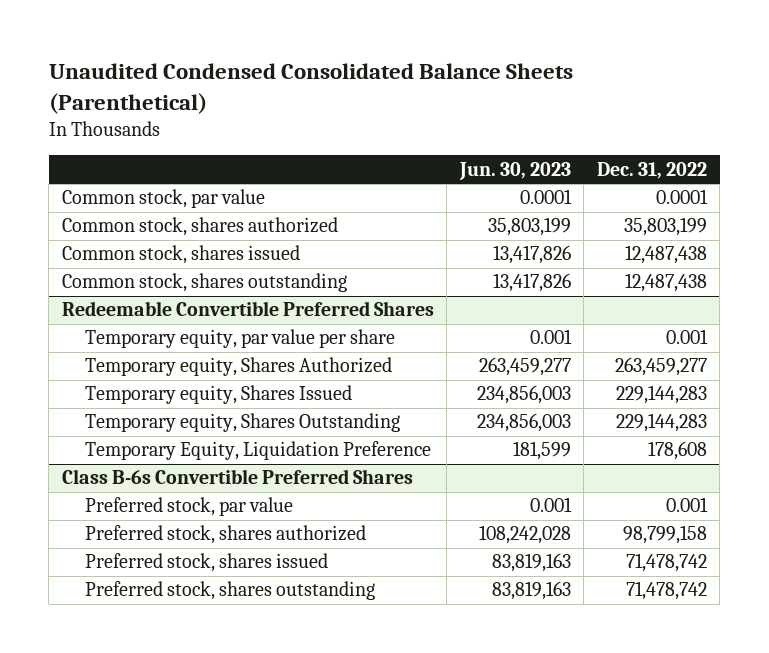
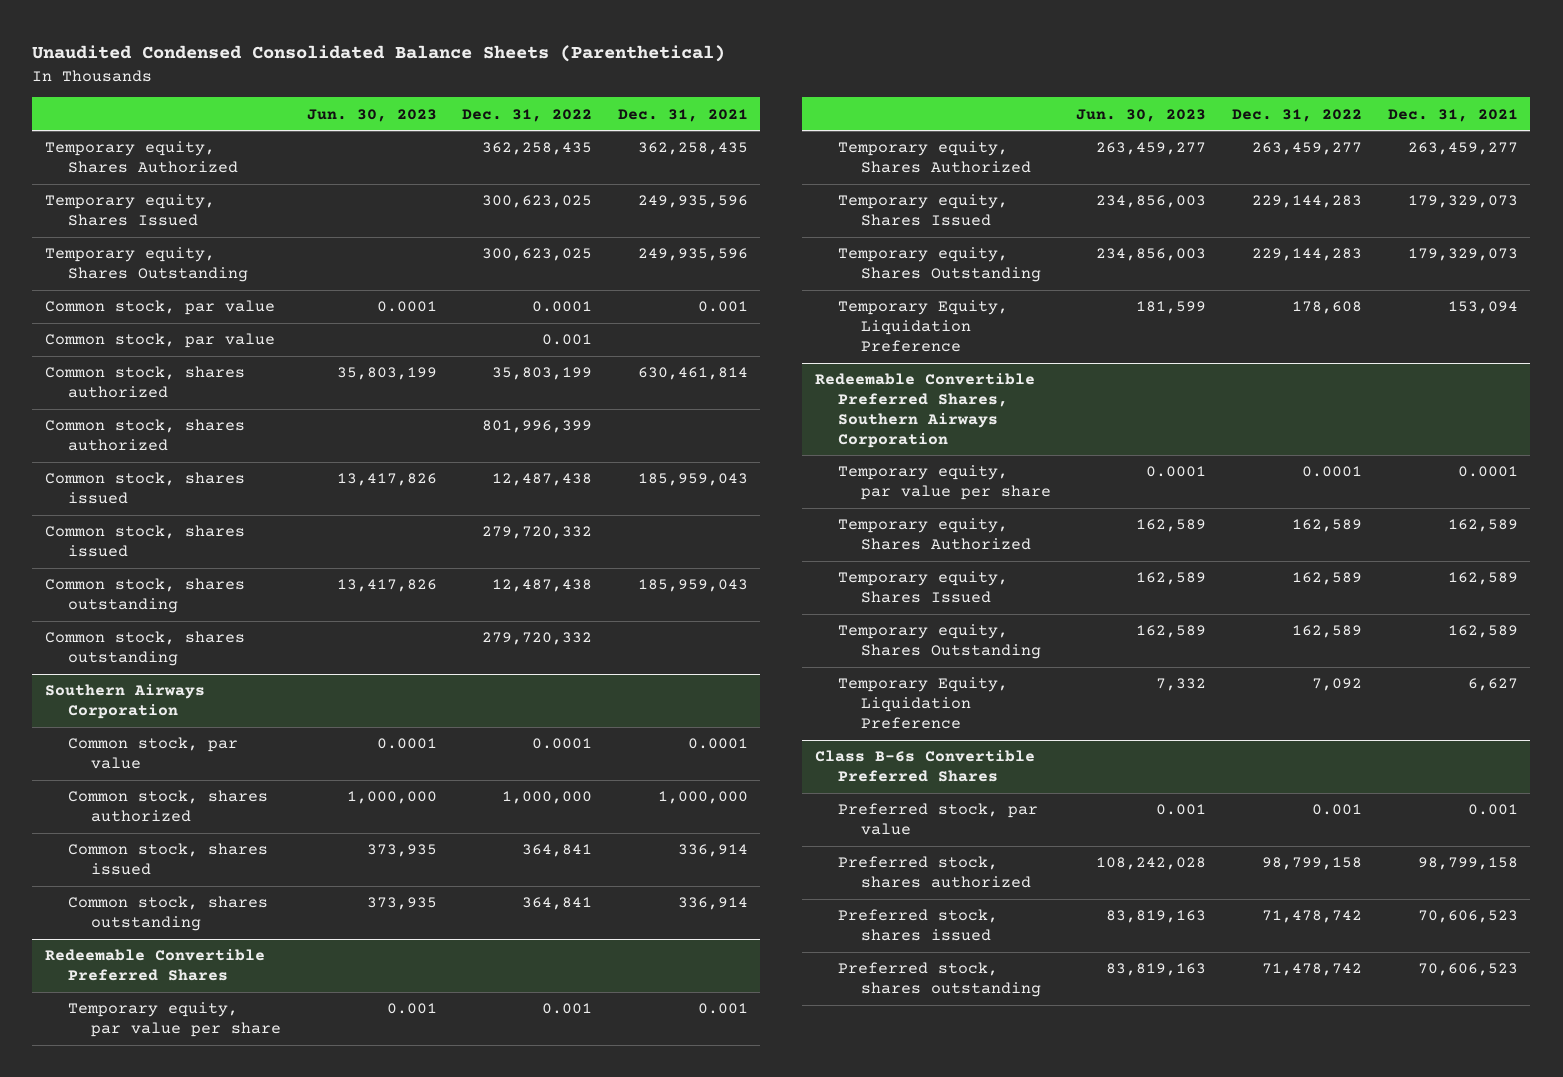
- | Jun. 30, 2023 | Dec. 31, 2022
+ | Jun. 30, 2023 | Dec. 31, 2022 | Dec. 31, 2021
+ Temporary equity, Shares Authorized | | 362,258,435 | 362,258,435
+ Temporary equity, Shares Issued | | 300,623,025 | 249,935,596
+ Temporary equity, Shares Outstanding | | 300,623,025 | 249,935,596
+ Common stock, par value | | 0.001 |
+ Common stock, shares authorized | | 801,996,399 |
+ Common stock, shares issued | | 279,720,332 |
+ Common stock, shares outstanding | | 279,720,332 |
+ Southern Airways Corporation
+ Common stock, par value | 0.0001 | 0.0001 | 0.0001
+ Common stock, shares authorized | 1,000,000 | 1,000,000 | 1,000,000
+ Common stock, shares issued | 373,935 | 364,841 | 336,914
+ Common stock, shares outstanding | 373,935 | 364,841 | 336,914
+ Redeemable Convertible Preferred Shares, Southern Airways Corporation
+ Temporary equity, par value per share | 0.0001 | 0.0001 | 0.0001
+ Temporary equity, Shares Authorized | 162,589 | 162,589 | 162,589
+ Temporary equity, Shares Issued | 162,589 | 162,589 | 162,589
+ Temporary equity, Shares Outstanding | 162,589 | 162,589 | 162,589
+ Temporary Equity, Liquidation Preference | 7,332 | 7,092 | 6,627

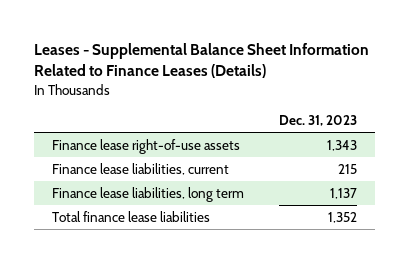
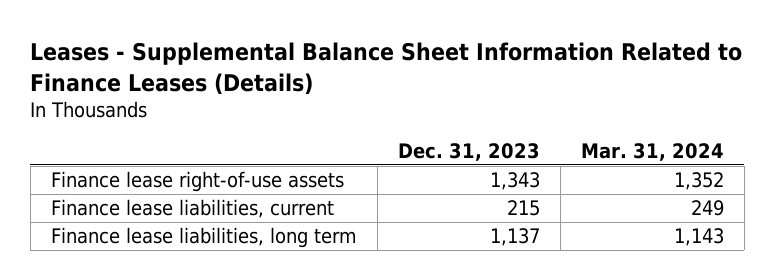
- | Dec. 31, 2023
+ | Dec. 31, 2023 | Mar. 31, 2024
- Total finance lease liabilities | 1,352

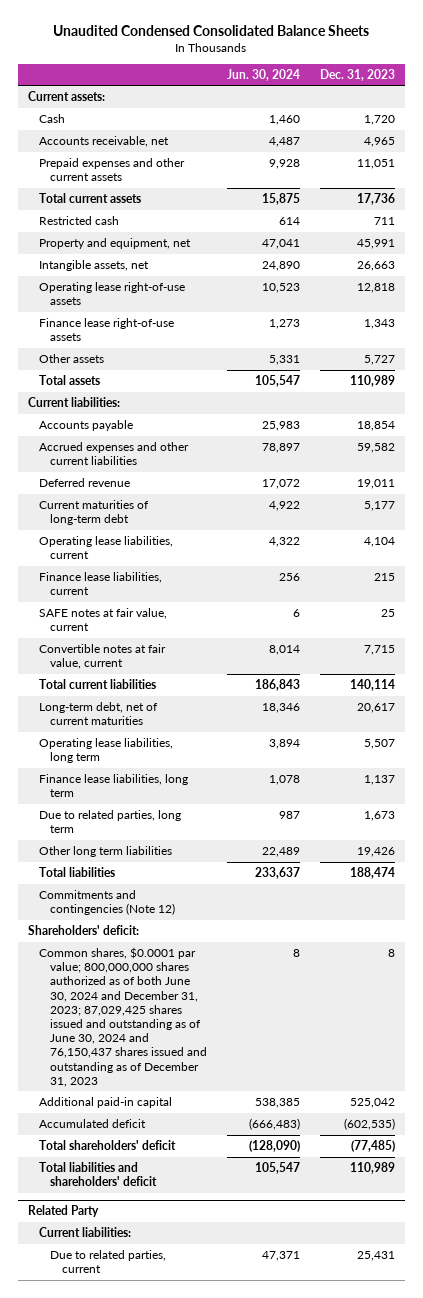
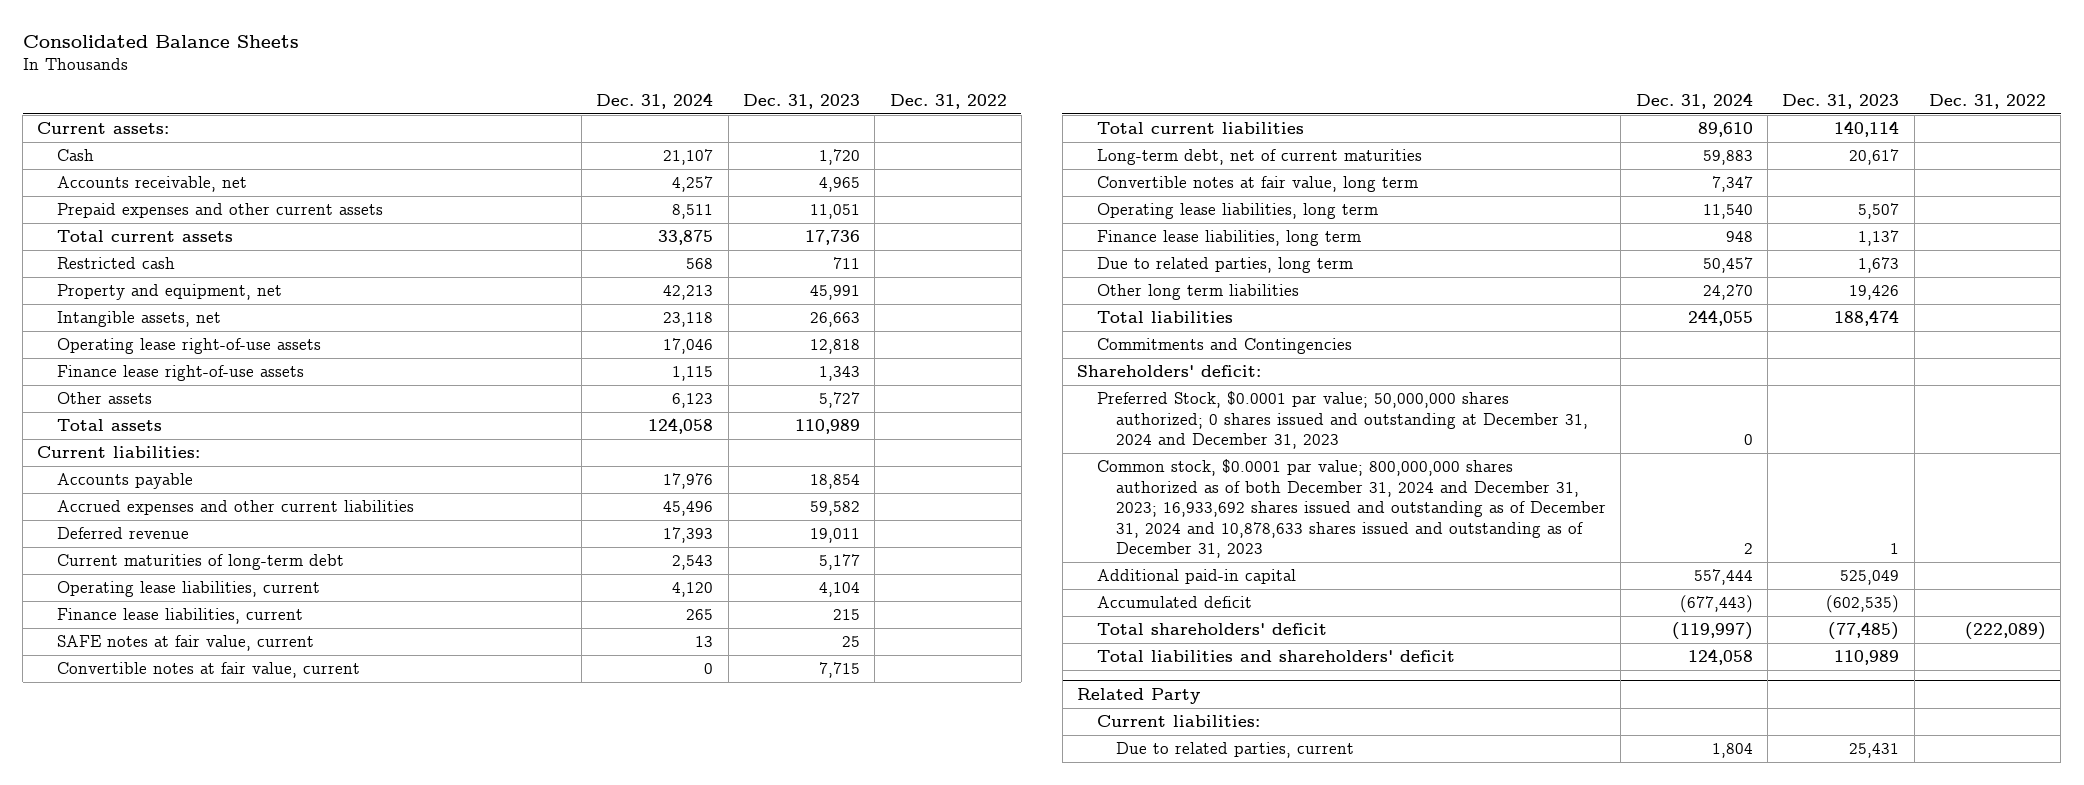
- Unaudited Condensed Consolidated Balance Sheets
+ Consolidated Balance Sheets
- | Jun. 30, 2024 | Dec. 31, 2023
+ | Dec. 31, 2024 | Dec. 31, 2023 | Dec. 31, 2022
+ Convertible notes at fair value, long term | 7,347 | |
- Commitments and contingencies (Note 12)
+ Commitments and Contingencies
- Common shares, $0.0001 par value; 800,000,000 shares authorized as of both June 30, 2024 and December 31, 2023; 87,029,425 shares issued and outstanding as of June 30, 2024 and 76,150,437 shares issued and outstanding as of December 31, 2023 | 8 | 8
- Additional paid-in capital | 538,385 | 525,042
+ Preferred Stock, $0.0001 par value; 50,000,000 shares authorized; 0 shares issued and outstanding at December 31, 2024 and December 31, 2023 | 0 | |
+ Common stock, $0.0001 par value; 800,000,000 shares authorized as of both December 31, 2024 and December 31, 2023; 16,933,692 shares issued and outstanding as of December 31, 2024 and 10,878,633 shares issued and outstanding as of December 31, 2023 | 2 | 1 |
+ Additional paid-in capital | 557,444 | 525,049 |

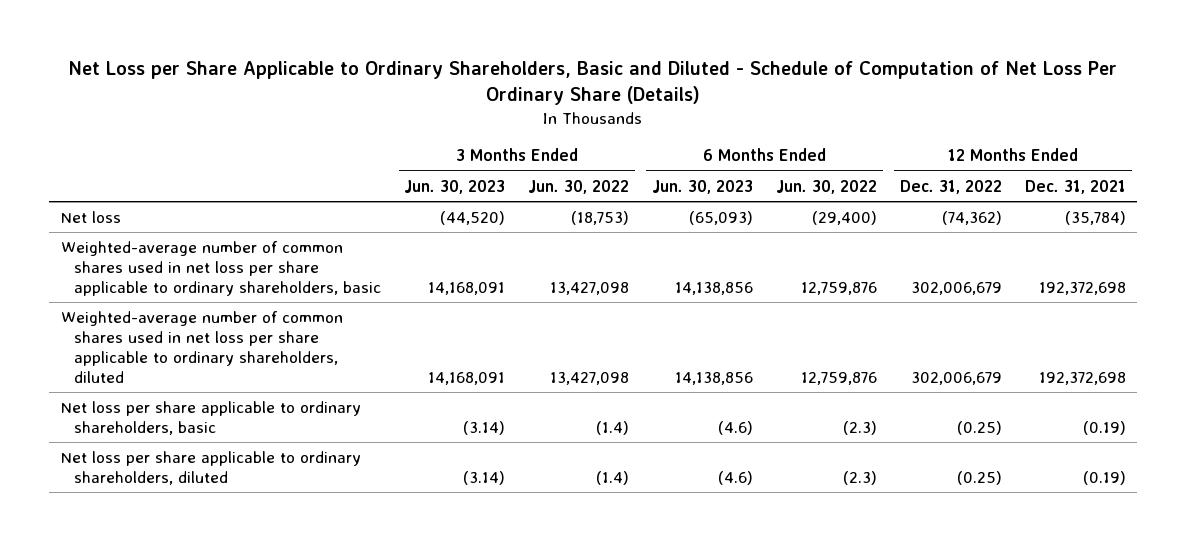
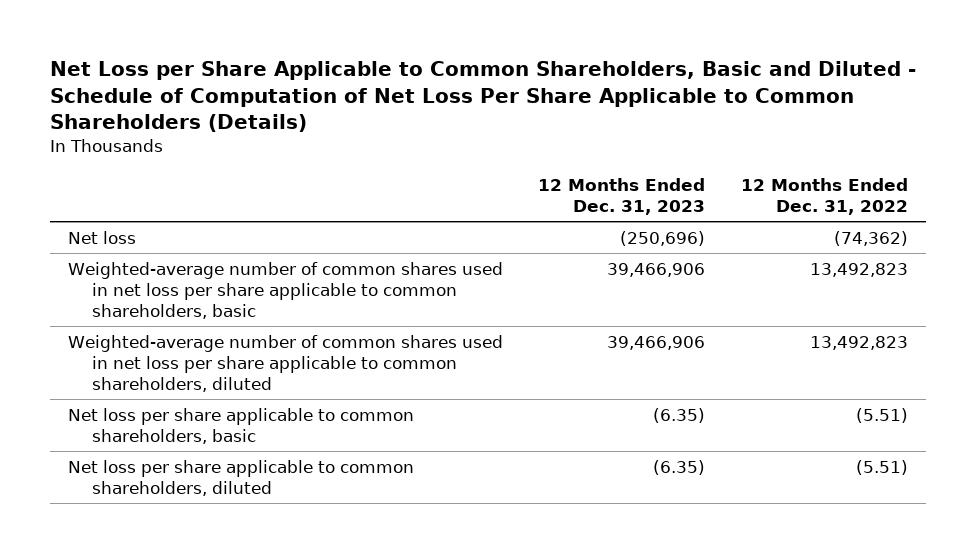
- Net Loss per Share Applicable to Ordinary Shareholders, Basic and Diluted - Schedule of Computation of Net Loss Per Ordinary Share (Details)
+ Net Loss per Share Applicable to Common Shareholders, Basic and Diluted - Schedule of Computation of Net Loss Per Share Applicable to Common Shareholders (Details)
- | 3 Months Ended Jun. 30, 2023 | 3 Months Ended Jun. 30, 2022 | 6 Months Ended Jun. 30, 2023 | 6 Months Ended Jun. 30, 2022 | 12 Months Ended Dec. 31, 2022 | 12 Months Ended Dec. 31, 2021
+ | 12 Months Ended Dec. 31, 2023 | 12 Months Ended Dec. 31, 2022
- Weighted-average number of common shares used in net loss per share applicable to ordinary shareholders, basic | 14,168,091 | 13,427,098 | 14,138,856 | 12,759,876 | 302,006,679 | 192,372,698
- Weighted-average number of common shares used in net loss per share applicable to ordinary shareholders, diluted | 14,168,091 | 13,427,098 | 14,138,856 | 12,759,876 | 302,006,679 | 192,372,698
- Net loss per share applicable to ordinary shareholders, basic | (3.14) | (1.4) | (4.6) | (2.3) | (0.25) | (0.19)
- Net loss per share applicable to ordinary shareholders, diluted | (3.14) | (1.4) | (4.6) | (2.3) | (0.25) | (0.19)
+ Weighted-average number of common shares used in net loss per share applicable to common shareholders, basic | 39,466,906 | 13,492,823
+ Weighted-average number of common shares used in net loss per share applicable to common shareholders, diluted | 39,466,906 | 13,492,823
+ Net loss per share applicable to common shareholders, basic | (6.35) | (5.51)
+ Net loss per share applicable to common shareholders, diluted | (6.35) | (5.51)

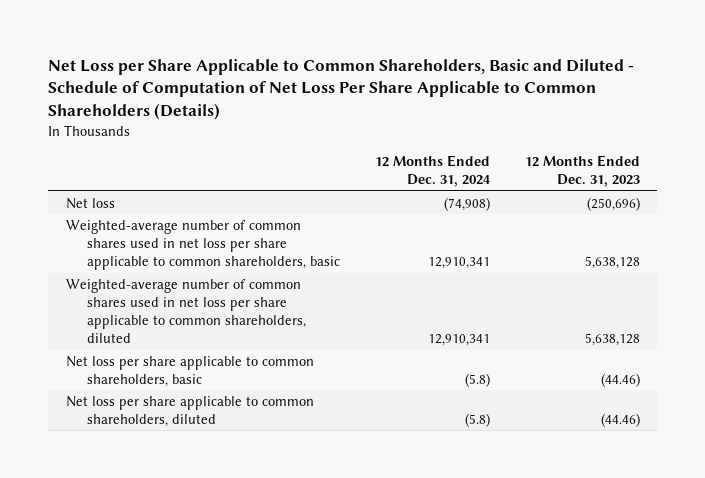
- | 12 Months Ended Dec. 31, 2023 | 12 Months Ended Dec. 31, 2022
+ | 12 Months Ended Dec. 31, 2024 | 12 Months Ended Dec. 31, 2023
- Weighted-average number of common shares used in net loss per share applicable to common shareholders, basic | 39,466,906 | 13,492,823
- Weighted-average number of common shares used in net loss per share applicable to common shareholders, diluted | 39,466,906 | 13,492,823
- Net loss per share applicable to common shareholders, basic | (6.35) | (5.51)
- Net loss per share applicable to common shareholders, diluted | (6.35) | (5.51)
+ Weighted-average number of common shares used in net loss per share applicable to common shareholders, basic | 12,910,341 | 5,638,128
+ Weighted-average number of common shares used in net loss per share applicable to common shareholders, diluted | 12,910,341 | 5,638,128
+ Net loss per share applicable to common shareholders, basic | (5.8) | (44.46)
+ Net loss per share applicable to common shareholders, diluted | (5.8) | (44.46)

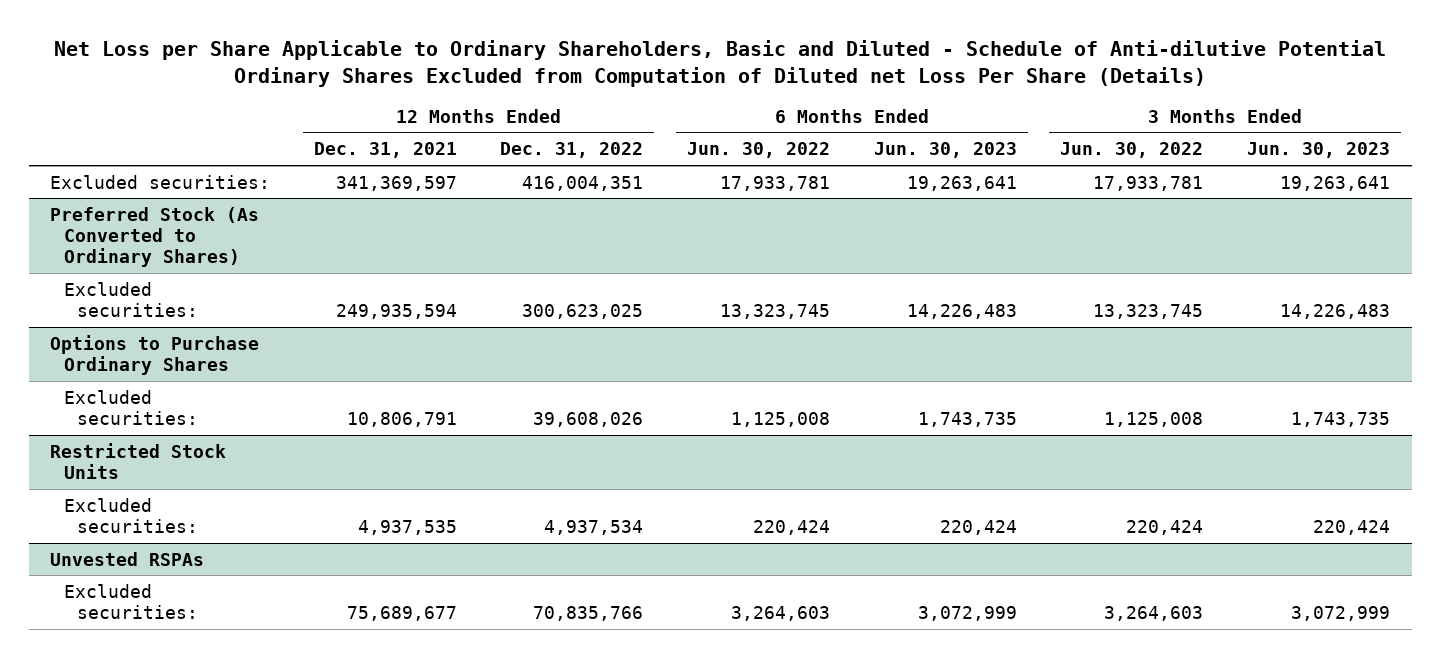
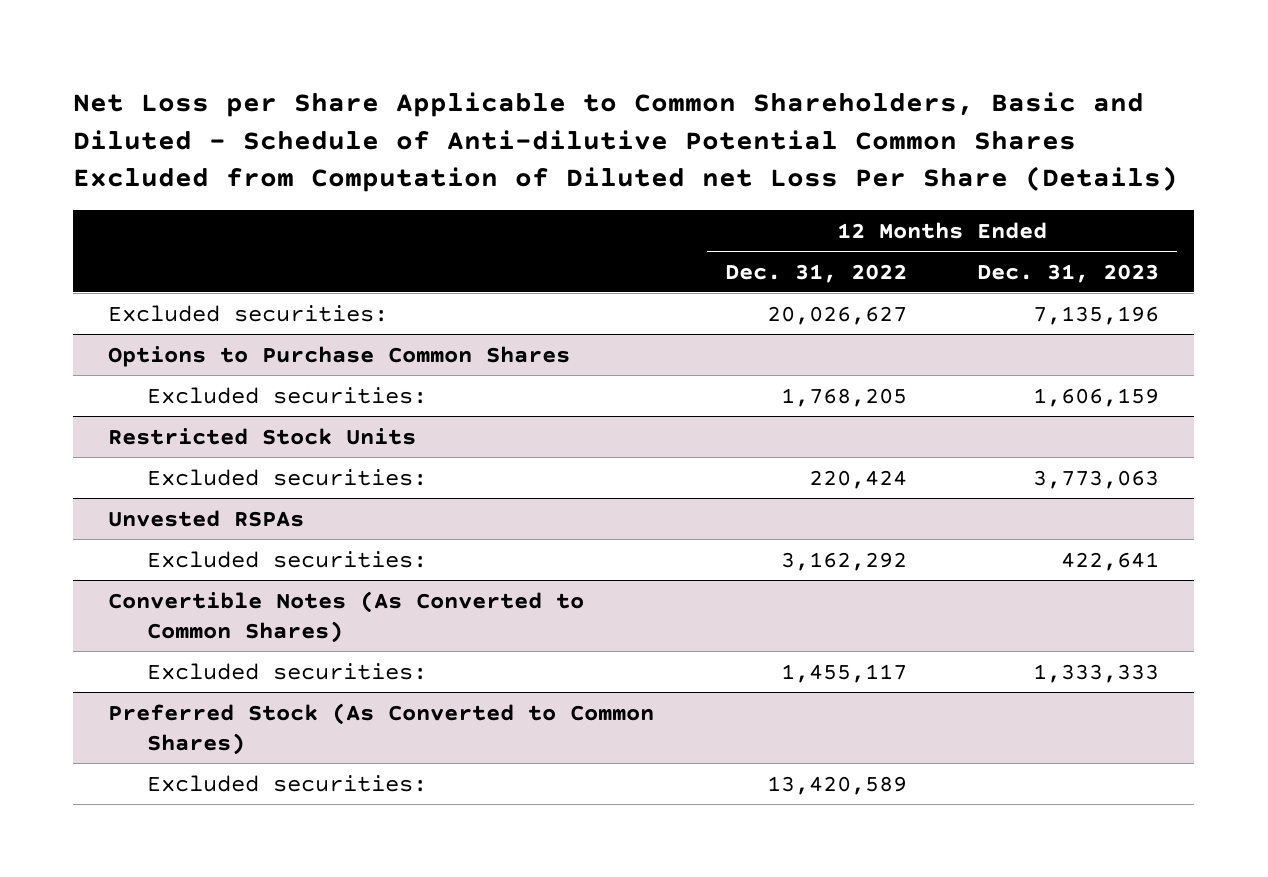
- Net Loss per Share Applicable to Ordinary Shareholders, Basic and Diluted - Schedule of Anti-dilutive Potential Ordinary Shares Excluded from Computation of Diluted net Loss Per Share (Details)
+ Net Loss per Share Applicable to Common Shareholders, Basic and Diluted - Schedule of Anti-dilutive Potential Common Shares Excluded from Computation of Diluted net Loss Per Share (Details)
- | 12 Months Ended Dec. 31, 2021 | 12 Months Ended Dec. 31, 2022 | 6 Months Ended Jun. 30, 2022 | 6 Months Ended Jun. 30, 2023 | 3 Months Ended Jun. 30, 2022 | 3 Months Ended Jun. 30, 2023
+ | 12 Months Ended Dec. 31, 2022 | 12 Months Ended Dec. 31, 2023
- Excluded securities: | 341,369,597 | 416,004,351 | 17,933,781 | 19,263,641 | 17,933,781 | 19,263,641
- Preferred Stock (As Converted to Ordinary Shares)
- Excluded securities: | 249,935,594 | 300,623,025 | 13,323,745 | 14,226,483 | 13,323,745 | 14,226,483
- Options to Purchase Ordinary Shares
- Excluded securities: | 10,806,791 | 39,608,026 | 1,125,008 | 1,743,735 | 1,125,008 | 1,743,735
+ Excluded securities: | 20,026,627 | 7,135,196
+ Options to Purchase Common Shares
+ Excluded securities: | 1,768,205 | 1,606,159
@ Restricted Stock Units
- Excluded securities: | 4,937,535 | 4,937,534 | 220,424 | 220,424 | 220,424 | 220,424
+ Excluded securities: | 220,424 | 3,773,063
@ Unvested RSPAs
- Excluded securities: | 75,689,677 | 70,835,766 | 3,264,603 | 3,072,999 | 3,264,603 | 3,072,999
+ Excluded securities: | 3,162,292 | 422,641
+ Convertible Notes (As Converted to Common Shares)
+ Excluded securities: | 1,455,117 | 1,333,333
+ Preferred Stock (As Converted to Common Shares)
+ Excluded securities: | 13,420,589 |

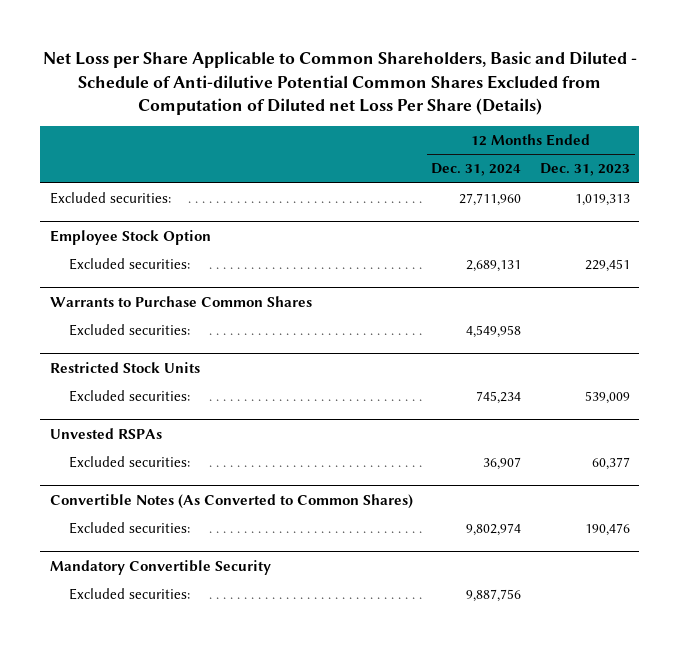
- | 12 Months Ended Dec. 31, 2022 | 12 Months Ended Dec. 31, 2023
+ | 12 Months Ended Dec. 31, 2024 | 12 Months Ended Dec. 31, 2023
- Excluded securities: | 20,026,627 | 7,135,196
- Options to Purchase Common Shares
- Excluded securities: | 1,768,205 | 1,606,159
+ Excluded securities: | 27,711,960 | 1,019,313
+ Employee Stock Option
+ Excluded securities: | 2,689,131 | 229,451
+ Warrants to Purchase Common Shares
+ Excluded securities: | 4,549,958 |
@ Restricted Stock Units
- Excluded securities: | 220,424 | 3,773,063
+ Excluded securities: | 745,234 | 539,009
@ Unvested RSPAs
- Excluded securities: | 3,162,292 | 422,641
+ Excluded securities: | 36,907 | 60,377
@ Convertible Notes (As Converted to Common Shares)
- Excluded securities: | 1,455,117 | 1,333,333
- Preferred Stock (As Converted to Common Shares)
@ Convertible Notes (As Converted to Common Shares)
+ Excluded securities: | 9,802,974 | 190,476
+ Mandatory Convertible Security

